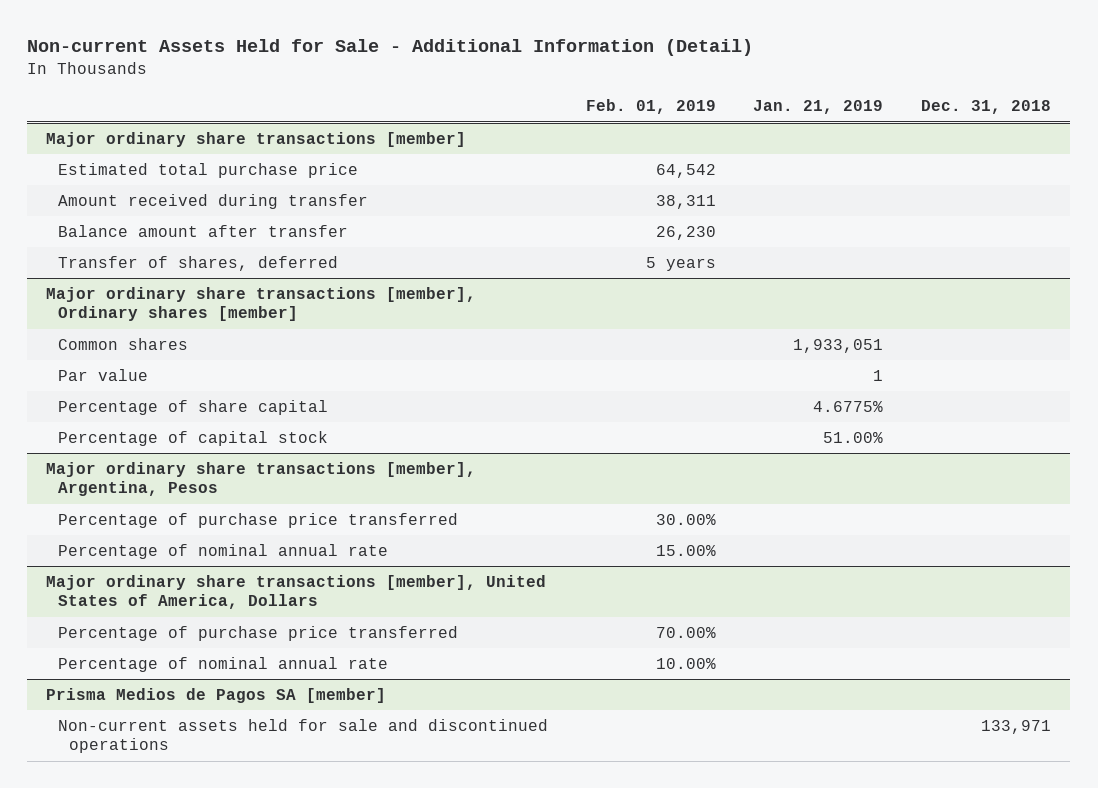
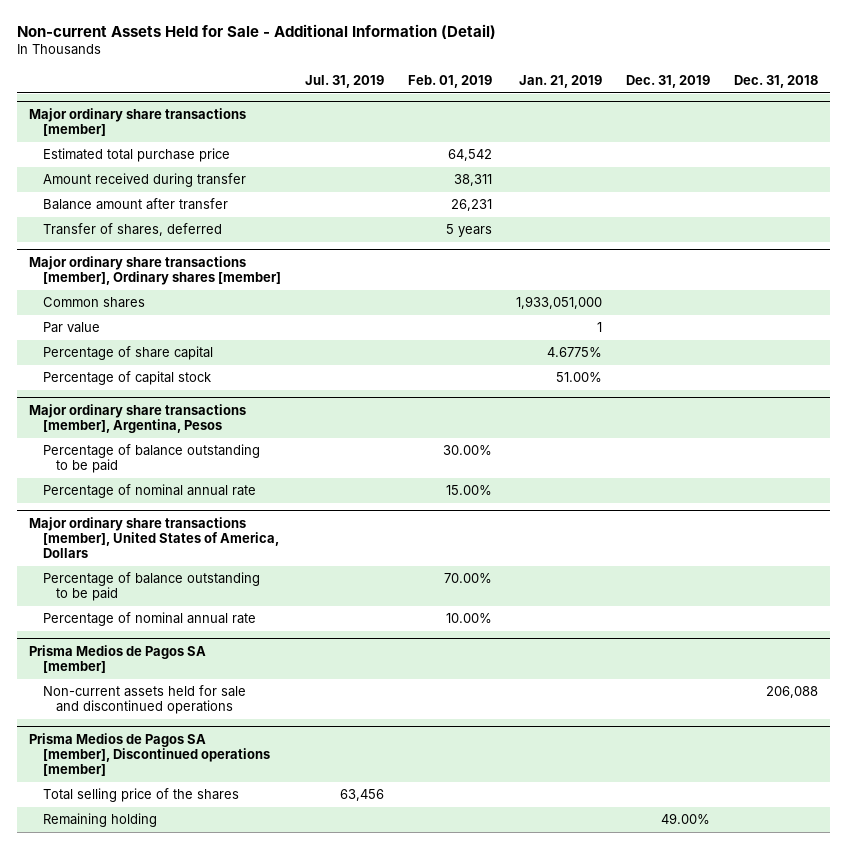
- | Feb. 01, 2019 | Jan. 21, 2019 | Dec. 31, 2018
+ | Jul. 31, 2019 | Feb. 01, 2019 | Jan. 21, 2019 | Dec. 31, 2019 | Dec. 31, 2018
@ Major ordinary share transactions [member]
- Balance amount after transfer | 26,230 | |
+ Balance amount after transfer | | 26,231 | | |
@ Major ordinary share transactions [member], Ordinary shares [member]
- Common shares | | 1,933,051 |
+ Common shares | | | 1,933,051,000 | |
@ Major ordinary share transactions [member], Argentina, Pesos
- Percentage of purchase price transferred | 30.00% | |
+ Percentage of balance outstanding to be paid | | 30.00% | | |
@ Major ordinary share transactions [member], United States of America, Dollars
- Percentage of purchase price transferred | 70.00% | |
+ Percentage of balance outstanding to be paid | | 70.00% | | |
@ Prisma Medios de Pagos SA [member]
- Non-current assets held for sale and discontinued operations | | | 133,971
+ Non-current assets held for sale and discontinued operations | | | | | 206,088
+ Prisma Medios de Pagos SA [member], Discontinued operations [member]
+ Total selling price of the shares | 63,456 | | | |
+ Remaining holding | | | | 49.00% |

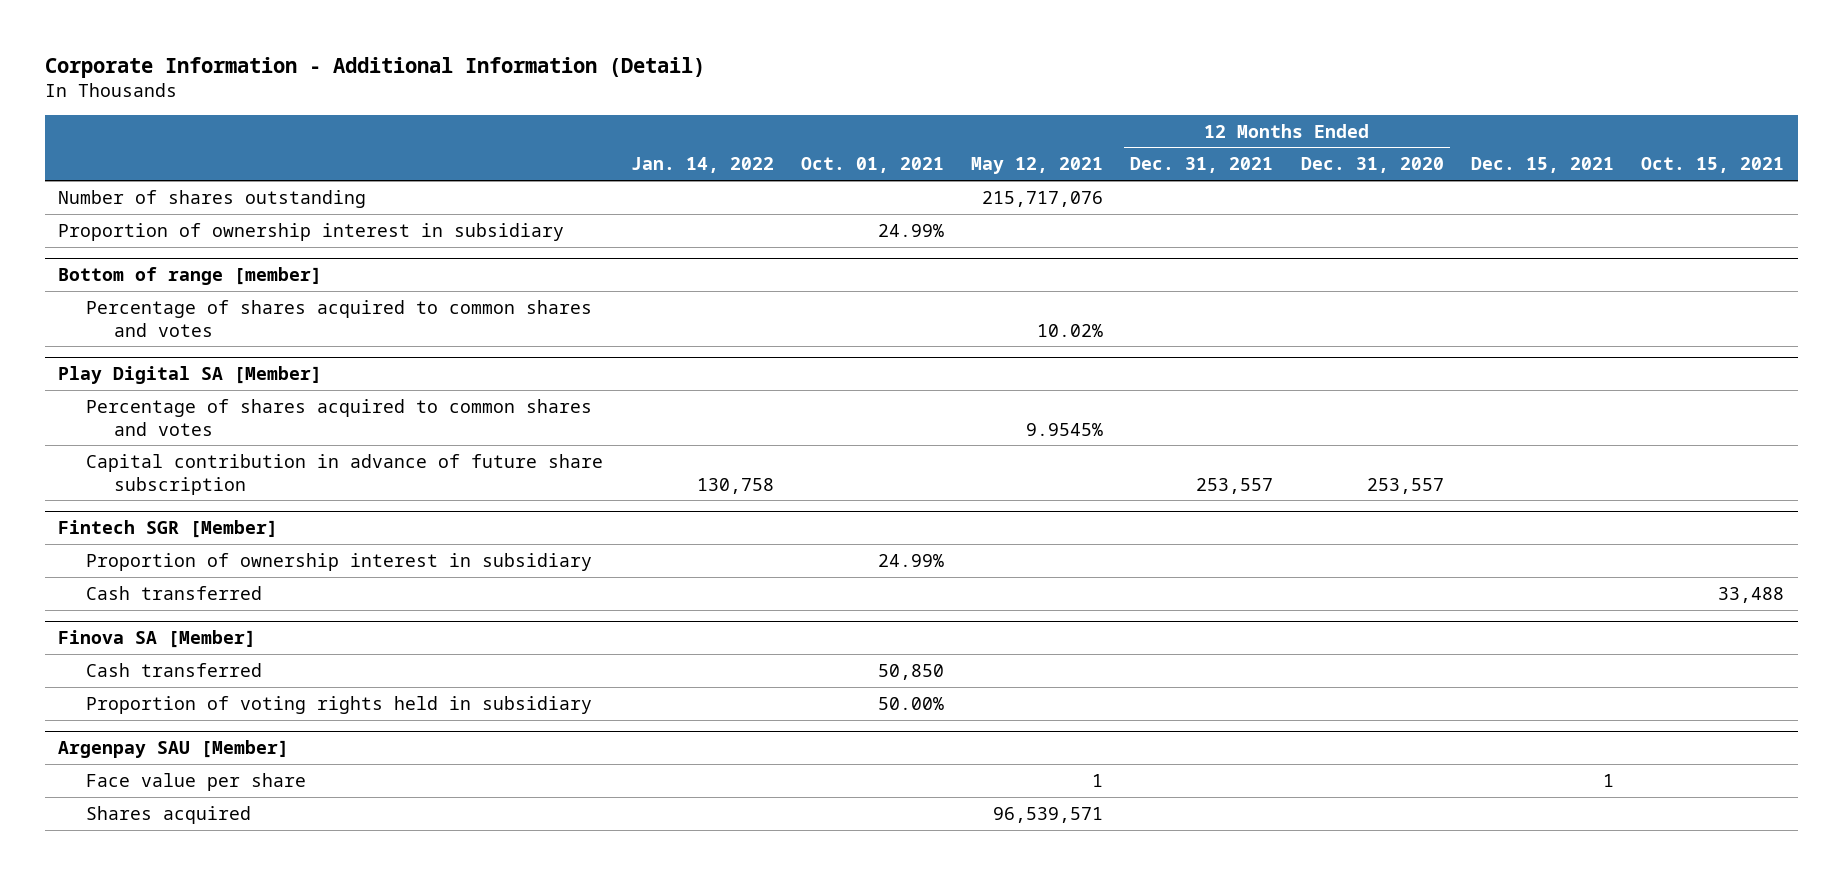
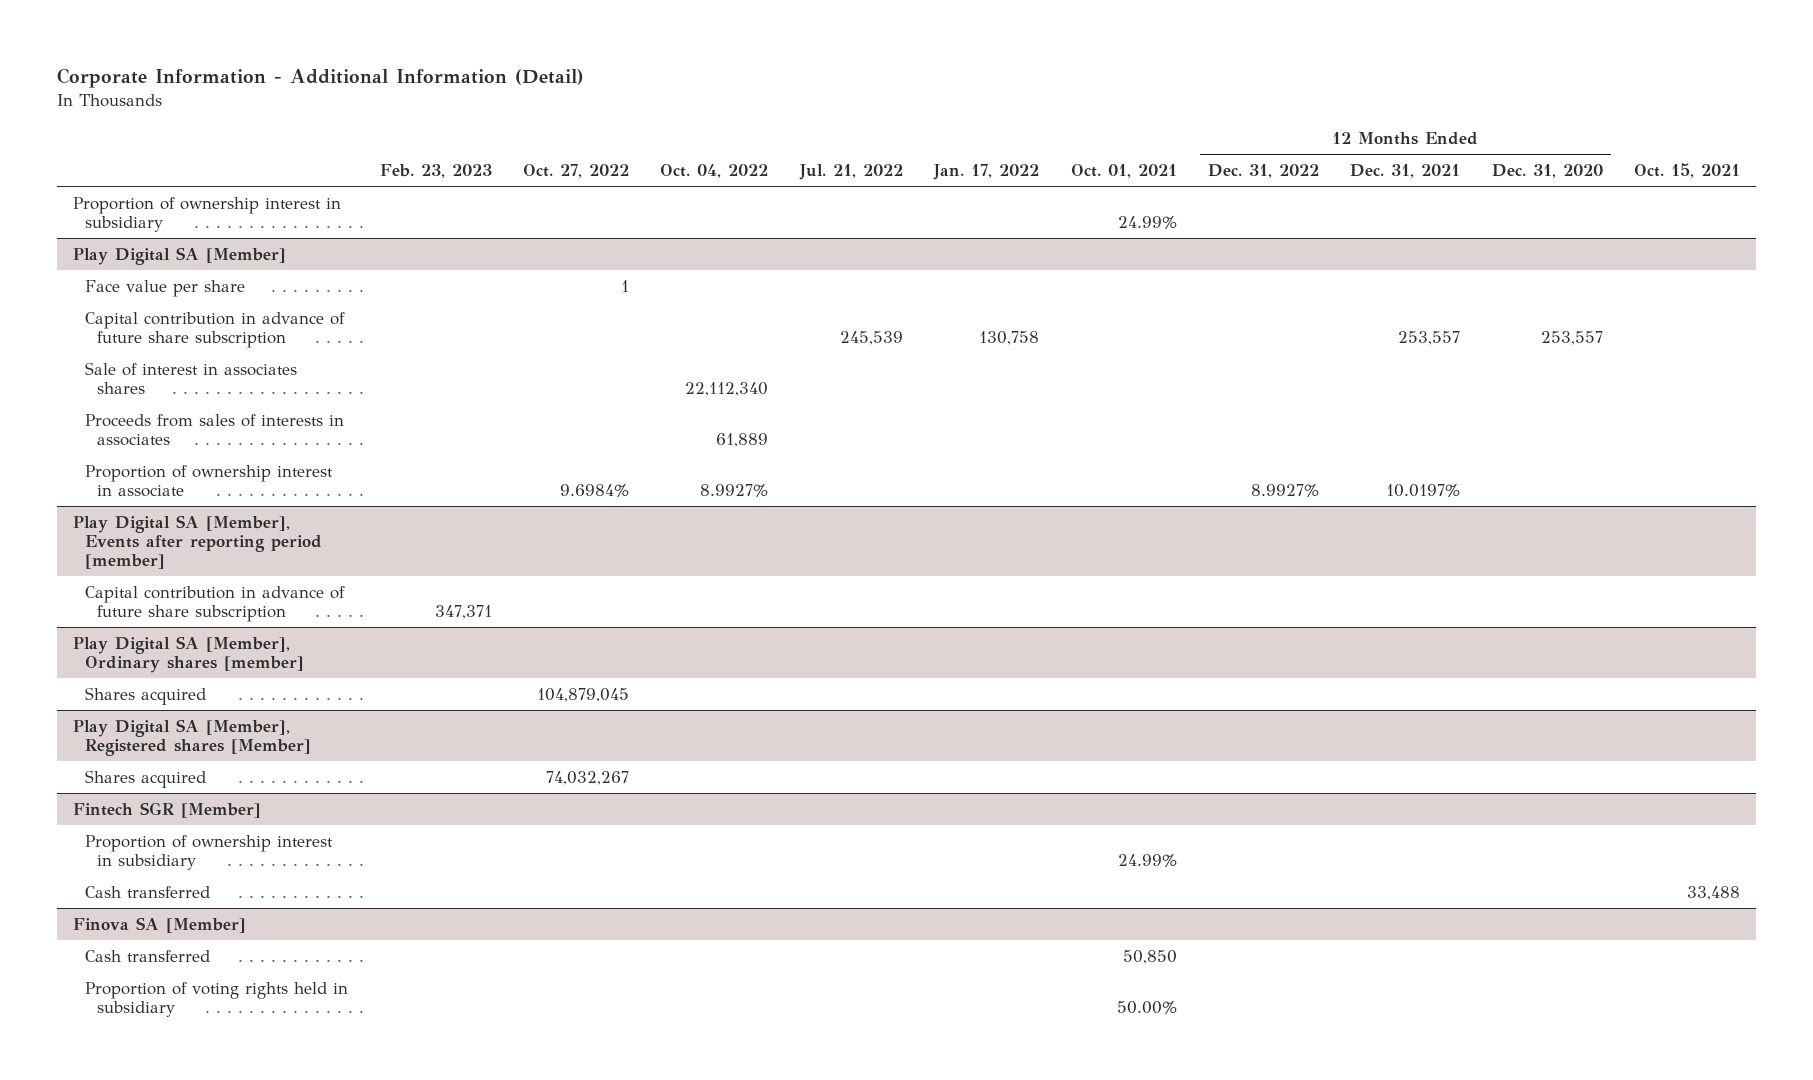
- | Jan. 14, 2022 | Oct. 01, 2021 | May 12, 2021 | 12 Months Ended Dec. 31, 2021 | 12 Months Ended Dec. 31, 2020 | Dec. 15, 2021 | Oct. 15, 2021
+ | Feb. 23, 2023 | Oct. 27, 2022 | Oct. 04, 2022 | Jul. 21, 2022 | Jan. 17, 2022 | Oct. 01, 2021 | 12 Months Ended Dec. 31, 2022 | 12 Months Ended Dec. 31, 2021 | 12 Months Ended Dec. 31, 2020 | Oct. 15, 2021
- Number of shares outstanding | | | 215,717,076 | | | |
- Bottom of range [member]
- Percentage of shares acquired to common shares and votes | | | 10.02% | | | |
@ Play Digital SA [Member]
- Percentage of shares acquired to common shares and votes | | | 9.9545% | | | |
+ Face value per share | | 1 | | | | | | | |
+ Sale of interest in associates shares | | | 22,112,340 | | | | | | |
+ Proceeds from sales of interests in associates | | | 61,889 | | | | | | |
+ Proportion of ownership interest in associate | | 9.6984% | 8.9927% | | | | 8.9927% | 10.0197% | |
+ Play Digital SA [Member], Events after reporting period [member]
+ Capital contribution in advance of future share subscription | 347,371 | | | | | | | | |
+ Play Digital SA [Member], Ordinary shares [member]
+ Shares acquired | | 104,879,045 | | | | | | | |
+ Play Digital SA [Member], Registered shares [Member]
+ Shares acquired | | 74,032,267 | | | | | | | |
- Argenpay SAU [Member]
- Face value per share | | | 1 | | | 1 |
- Shares acquired | | | 96,539,571 | | | |

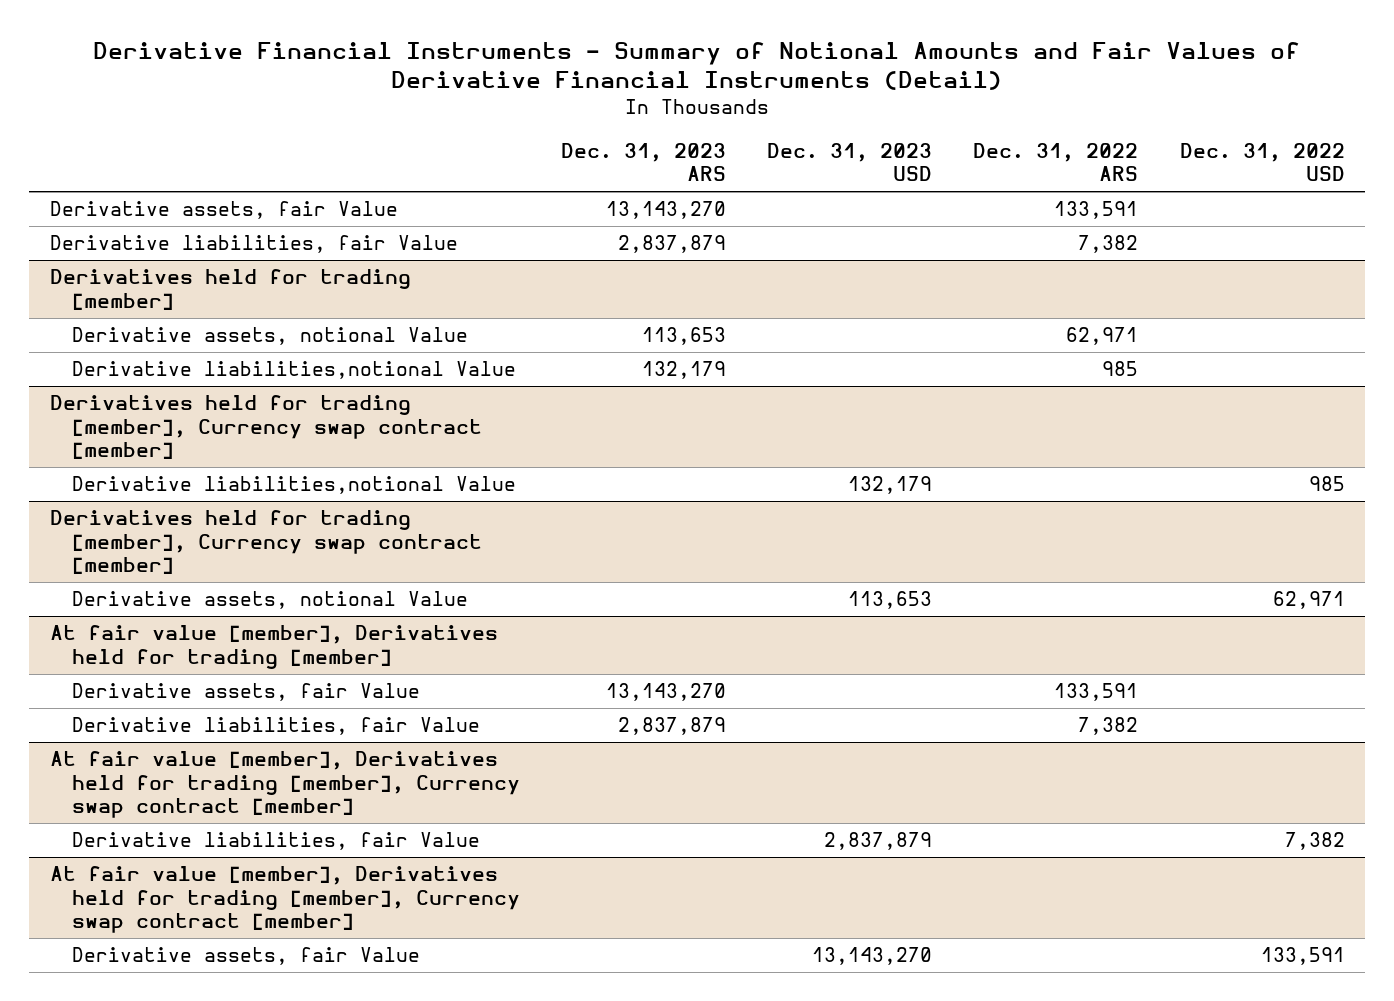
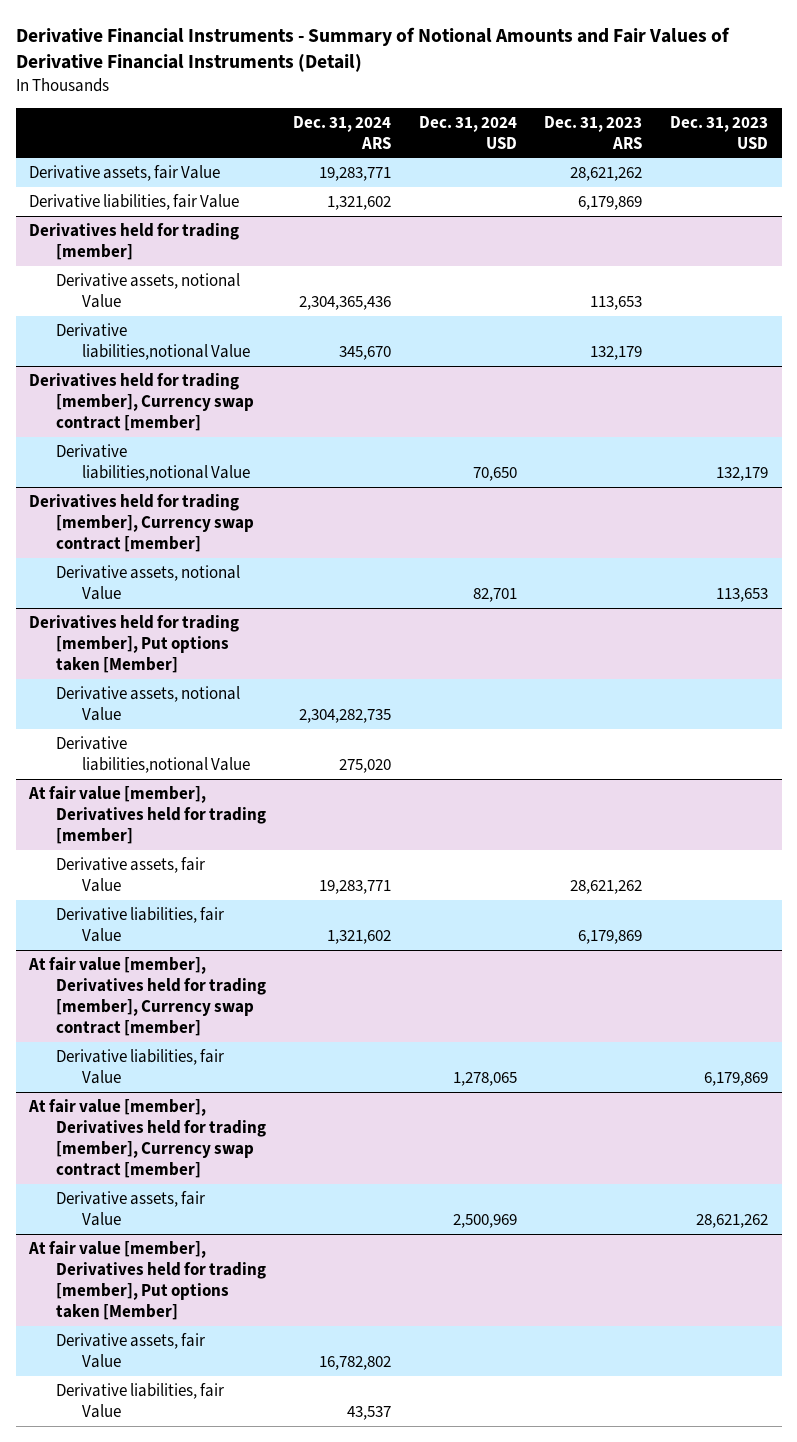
- | Dec. 31, 2023 ARS | Dec. 31, 2023 USD | Dec. 31, 2022 ARS | Dec. 31, 2022 USD
+ | Dec. 31, 2024 ARS | Dec. 31, 2024 USD | Dec. 31, 2023 ARS | Dec. 31, 2023 USD
- Derivative assets, fair Value | 13,143,270 | | 133,591 |
- Derivative liabilities, fair Value | 2,837,879 | | 7,382 |
+ Derivative assets, fair Value | 19,283,771 | | 28,621,262 |
+ Derivative liabilities, fair Value | 1,321,602 | | 6,179,869 |
+ Derivatives held for trading [member], Put options taken [Member]
+ Derivative assets, notional Value | 2,304,282,735 | | |
+ Derivative liabilities,notional Value | 275,020 | | |
@ At fair value [member], Derivatives held for trading [member]
- Derivative assets, fair Value | 13,143,270 | | 133,591 |
- Derivative liabilities, fair Value | 2,837,879 | | 7,382 |
+ Derivative assets, fair Value | 19,283,771 | | 28,621,262 |
+ Derivative liabilities, fair Value | 1,321,602 | | 6,179,869 |
@ At fair value [member], Derivatives held for trading [member], Currency swap contract [member]
- Derivative liabilities, fair Value | | 2,837,879 | | 7,382
+ Derivative liabilities, fair Value | | 1,278,065 | | 6,179,869
- Derivative assets, fair Value | | 13,143,270 | | 133,591
+ Derivative assets, fair Value | | 2,500,969 | | 28,621,262
+ At fair value [member], Derivatives held for trading [member], Put options taken [Member]
+ Derivative assets, fair Value | 16,782,802 | | |
+ Derivative liabilities, fair Value | 43,537 | | |

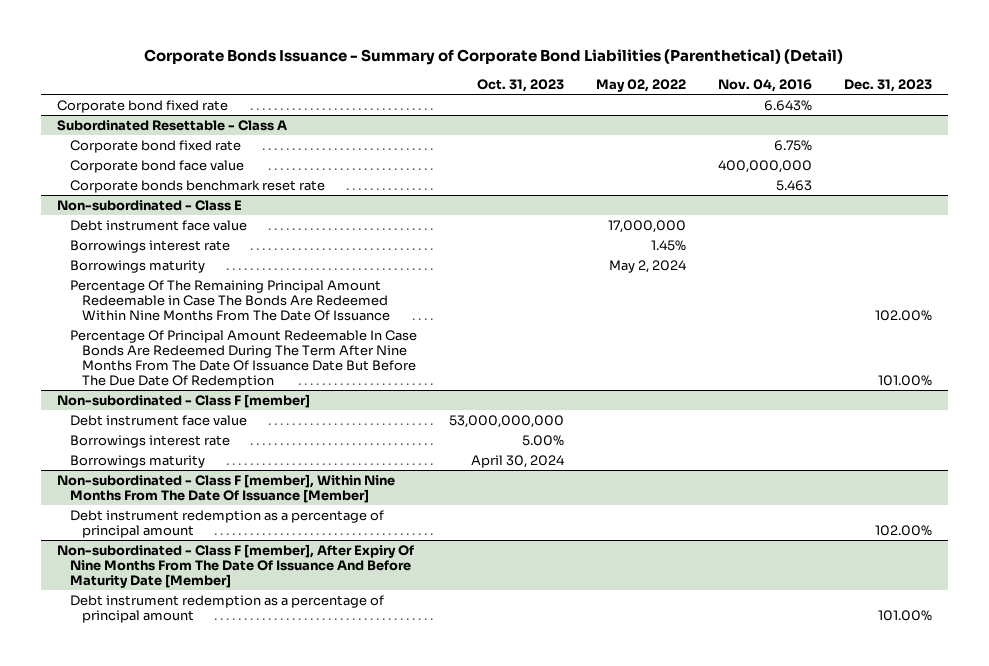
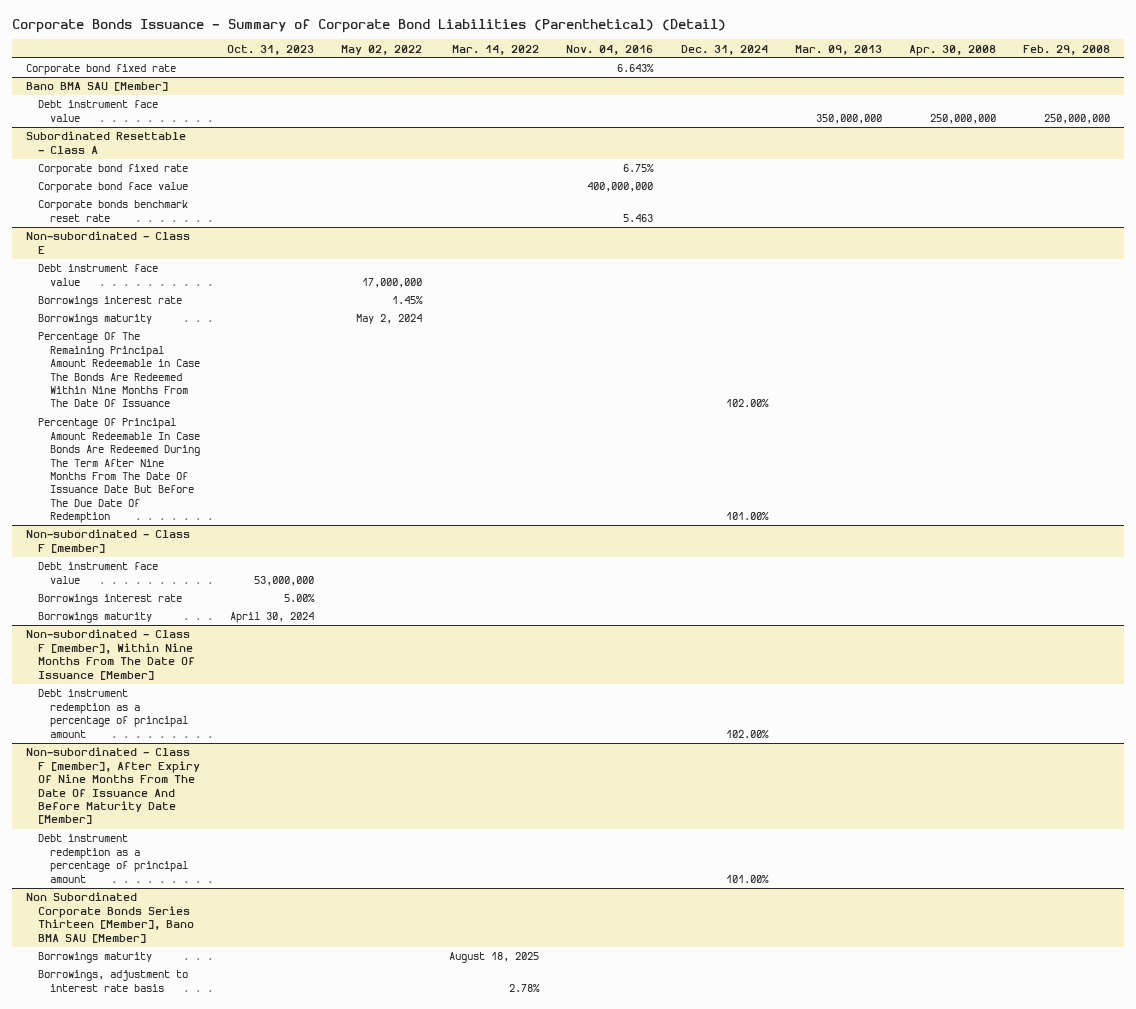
- | Oct. 31, 2023 | May 02, 2022 | Nov. 04, 2016 | Dec. 31, 2023
+ | Oct. 31, 2023 | May 02, 2022 | Mar. 14, 2022 | Nov. 04, 2016 | Dec. 31, 2024 | Mar. 09, 2013 | Apr. 30, 2008 | Feb. 29, 2008
+ Bano BMA SAU [Member]
+ Debt instrument face value | | | | | | 350,000,000 | 250,000,000 | 250,000,000
@ Non-subordinated - Class F [member]
- Debt instrument face value | 53,000,000,000 | | |
+ Debt instrument face value | 53,000,000 | | | | | | |
+ Non Subordinated Corporate Bonds Series Thirteen [Member], Bano BMA SAU [Member]
+ Borrowings maturity | | | August 18, 2025 | | | | |
+ Borrowings, adjustment to interest rate basis | | | 2.78% | | | | |

